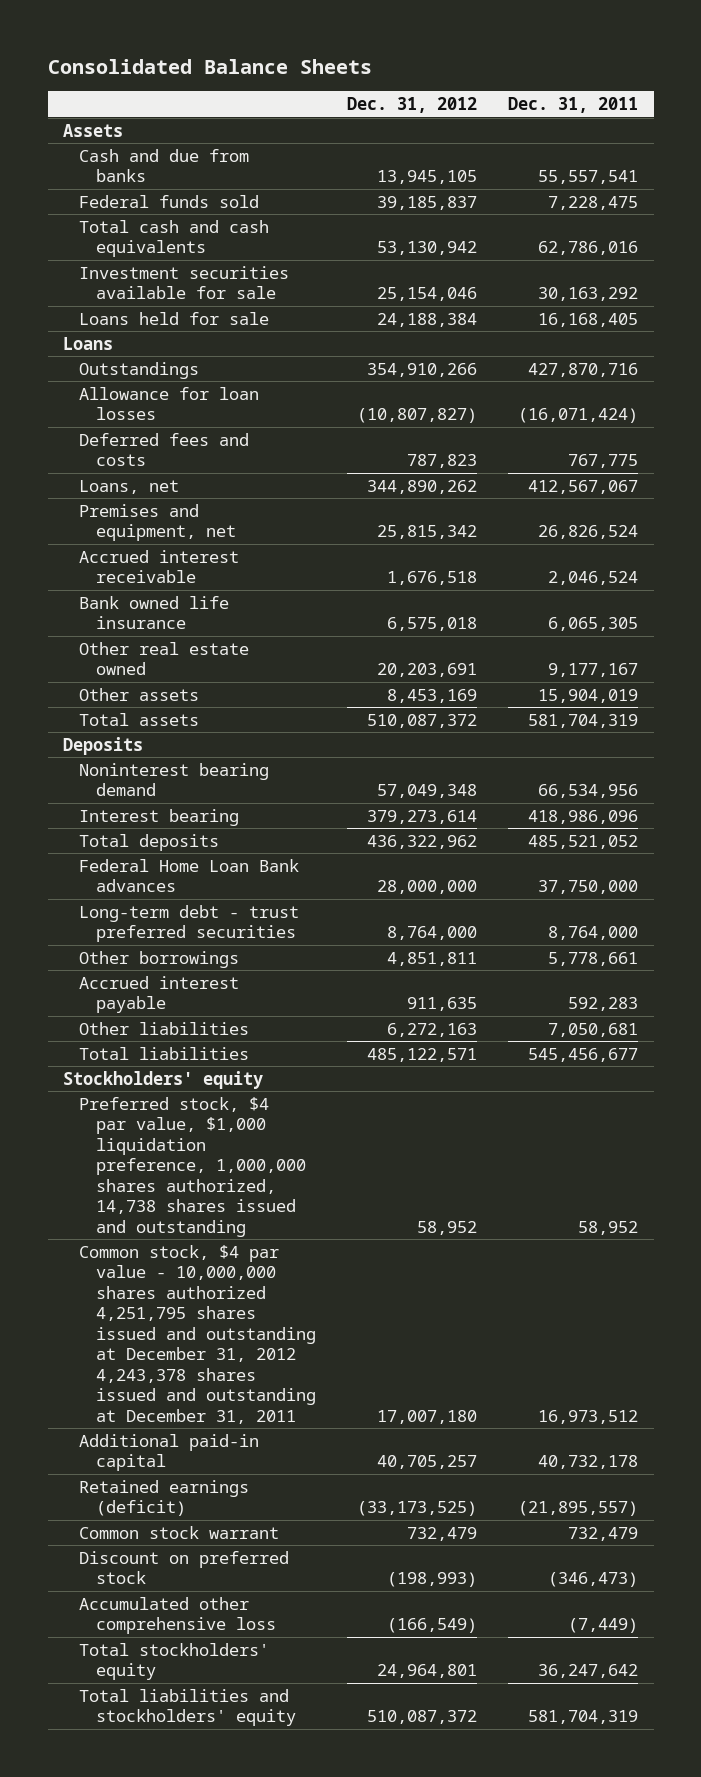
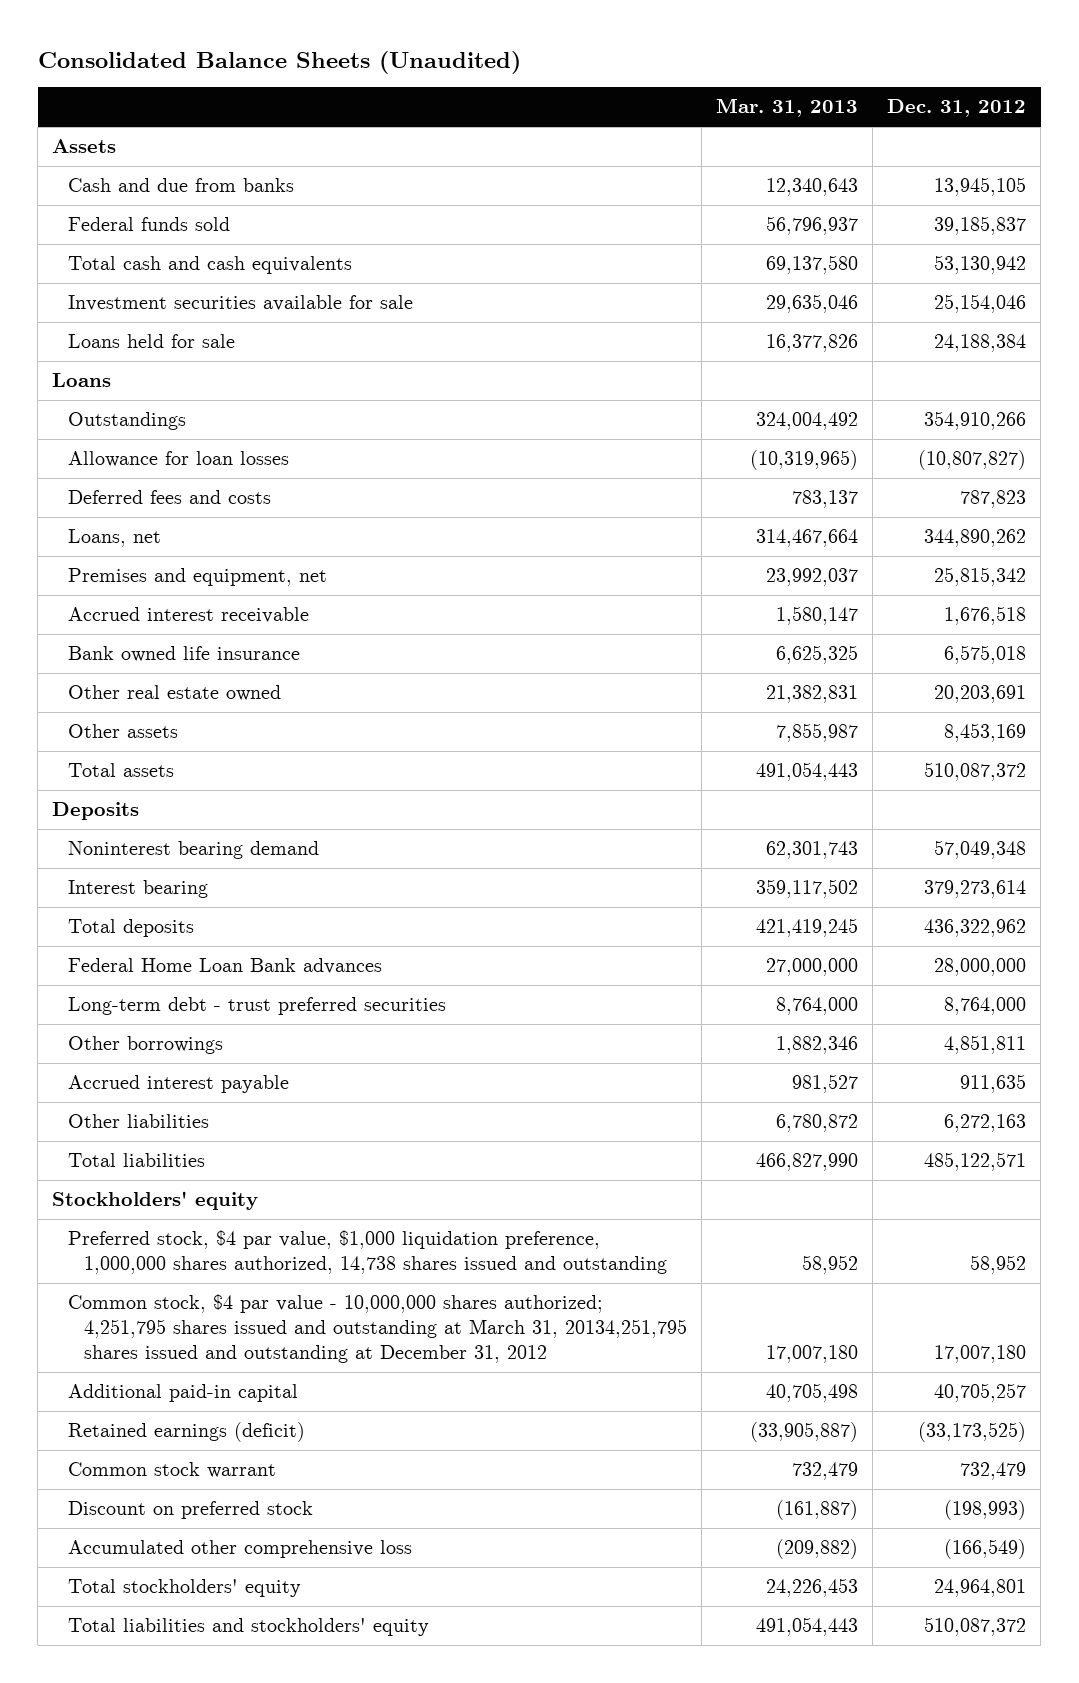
- Consolidated Balance Sheets
+ Consolidated Balance Sheets (Unaudited)
- | Dec. 31, 2012 | Dec. 31, 2011
+ | Mar. 31, 2013 | Dec. 31, 2012
- Common stock, $4 par value - 10,000,000 shares authorized 4,251,795 shares issued and outstanding at December 31, 2012 4,243,378 shares issued and outstanding at December 31, 2011 | 17,007,180 | 16,973,512
+ Common stock, $4 par value - 10,000,000 shares authorized; 4,251,795 shares issued and outstanding at March 31, 20134,251,795 shares issued and outstanding at December 31, 2012 | 17,007,180 | 17,007,180

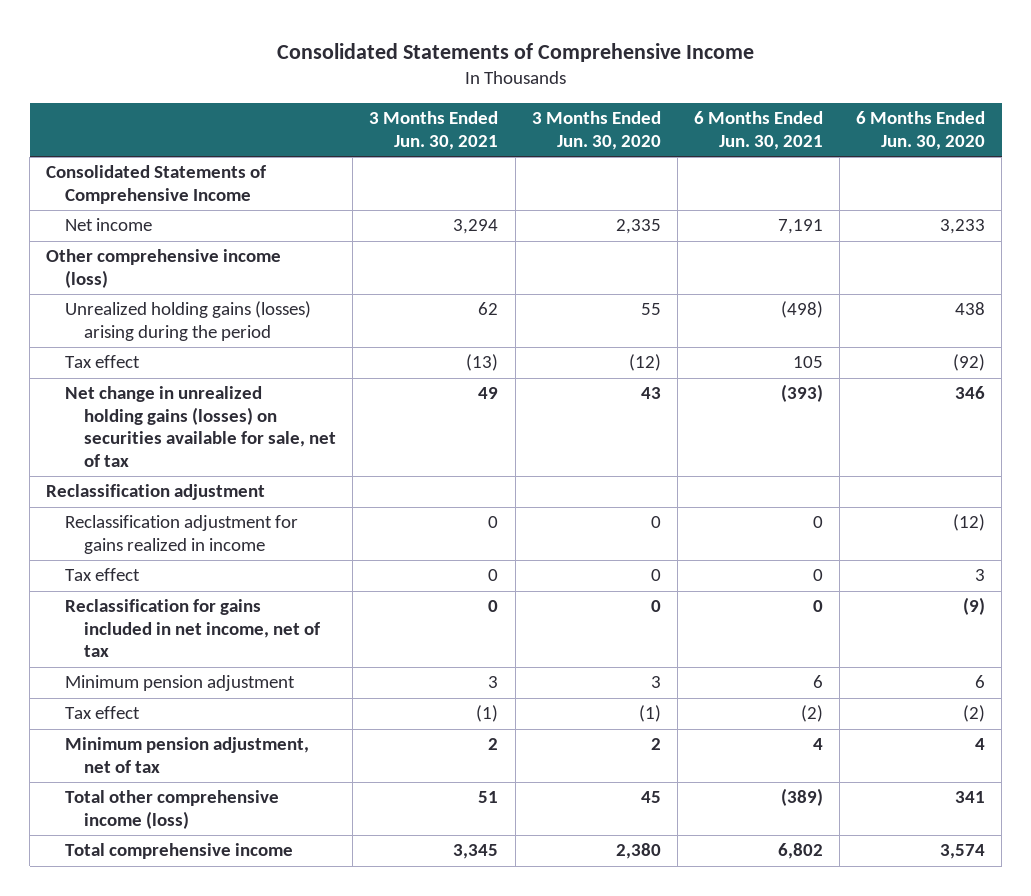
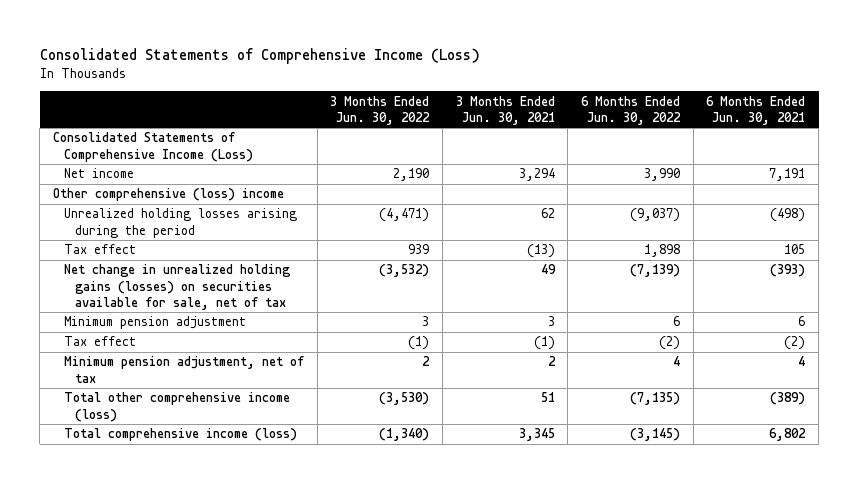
- Consolidated Statements of Comprehensive Income
+ Consolidated Statements of Comprehensive Income (Loss)
- | 3 Months Ended Jun. 30, 2021 | 3 Months Ended Jun. 30, 2020 | 6 Months Ended Jun. 30, 2021 | 6 Months Ended Jun. 30, 2020
+ | 3 Months Ended Jun. 30, 2022 | 3 Months Ended Jun. 30, 2021 | 6 Months Ended Jun. 30, 2022 | 6 Months Ended Jun. 30, 2021
- Consolidated Statements of Comprehensive Income
+ Consolidated Statements of Comprehensive Income (Loss)
- Other comprehensive income (loss)
- Unrealized holding gains (losses) arising during the period | 62 | 55 | (498) | 438
+ Other comprehensive (loss) income
+ Unrealized holding losses arising during the period | (4,471) | 62 | (9,037) | (498)
- Reclassification adjustment
- Reclassification adjustment for gains realized in income | 0 | 0 | 0 | (12)
- Tax effect | 0 | 0 | 0 | 3
- Reclassification for gains included in net income, net of tax | 0 | 0 | 0 | (9)
- Total comprehensive income | 3,345 | 2,380 | 6,802 | 3,574
+ Total comprehensive income (loss) | (1,340) | 3,345 | (3,145) | 6,802

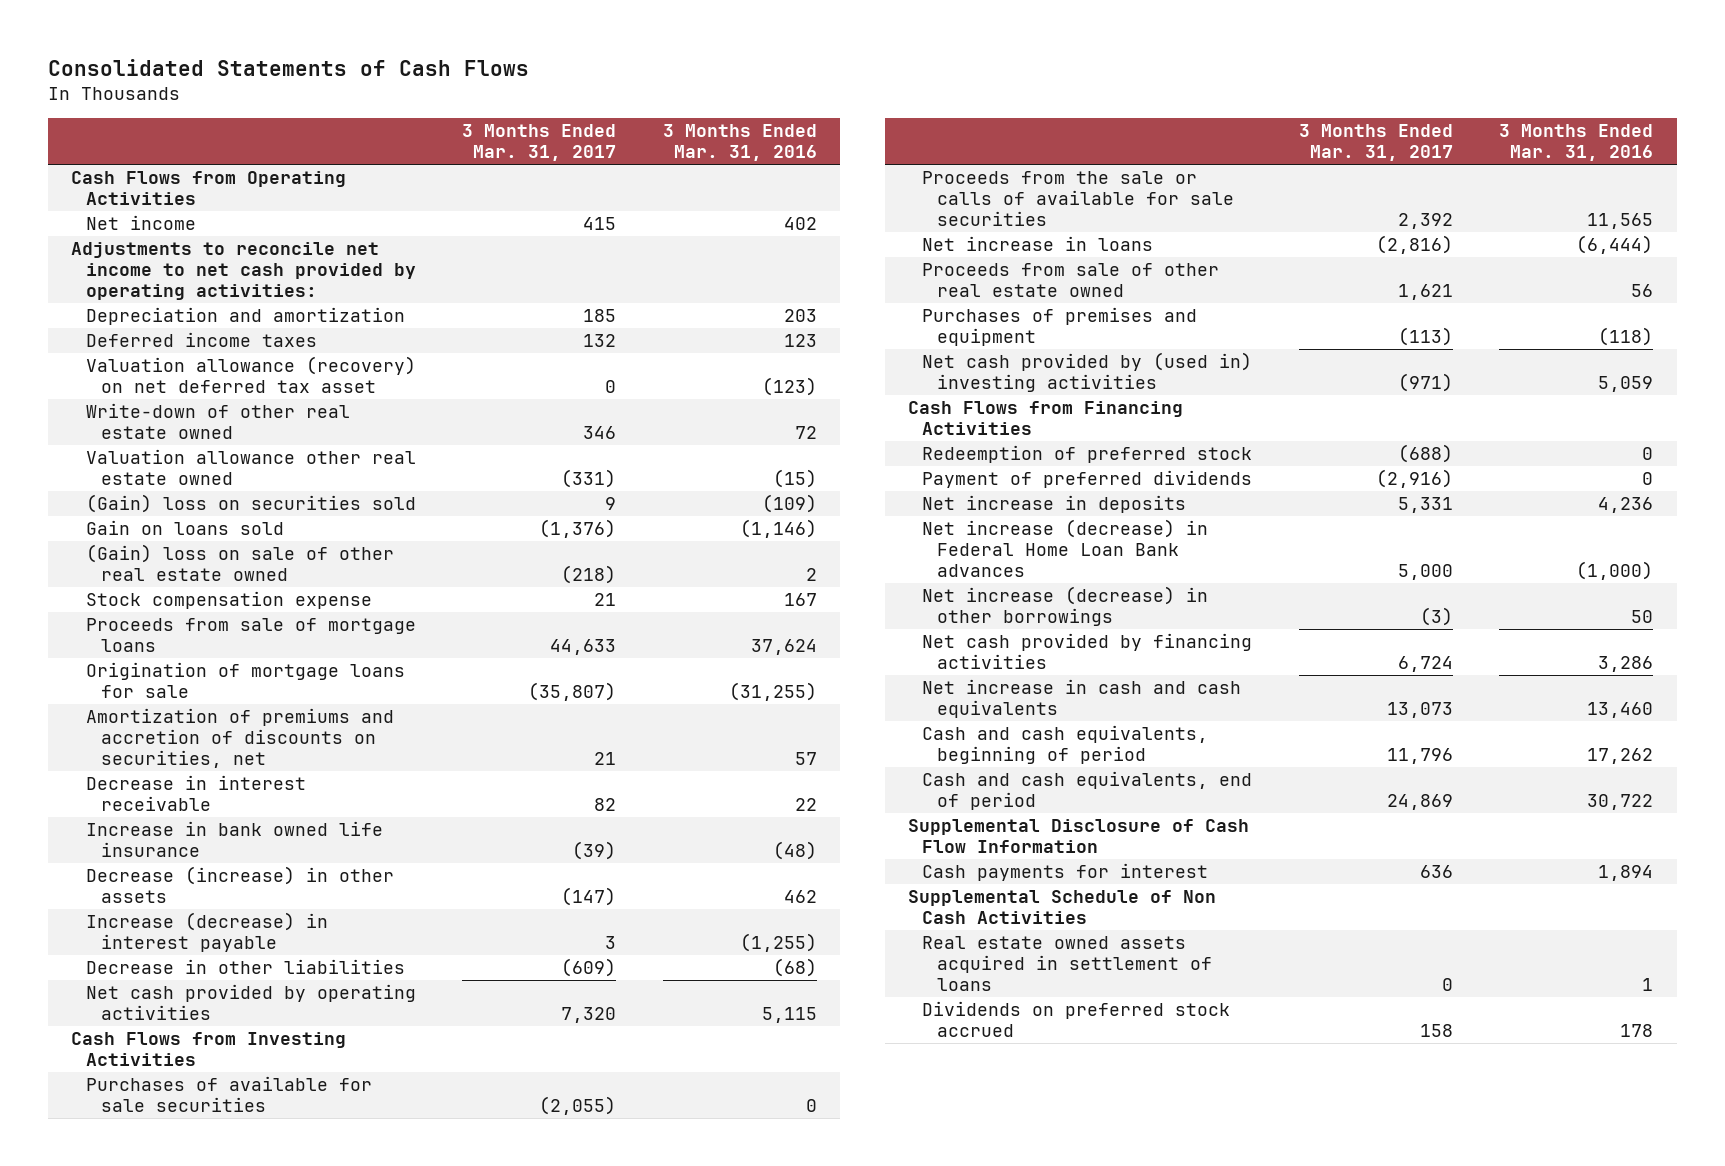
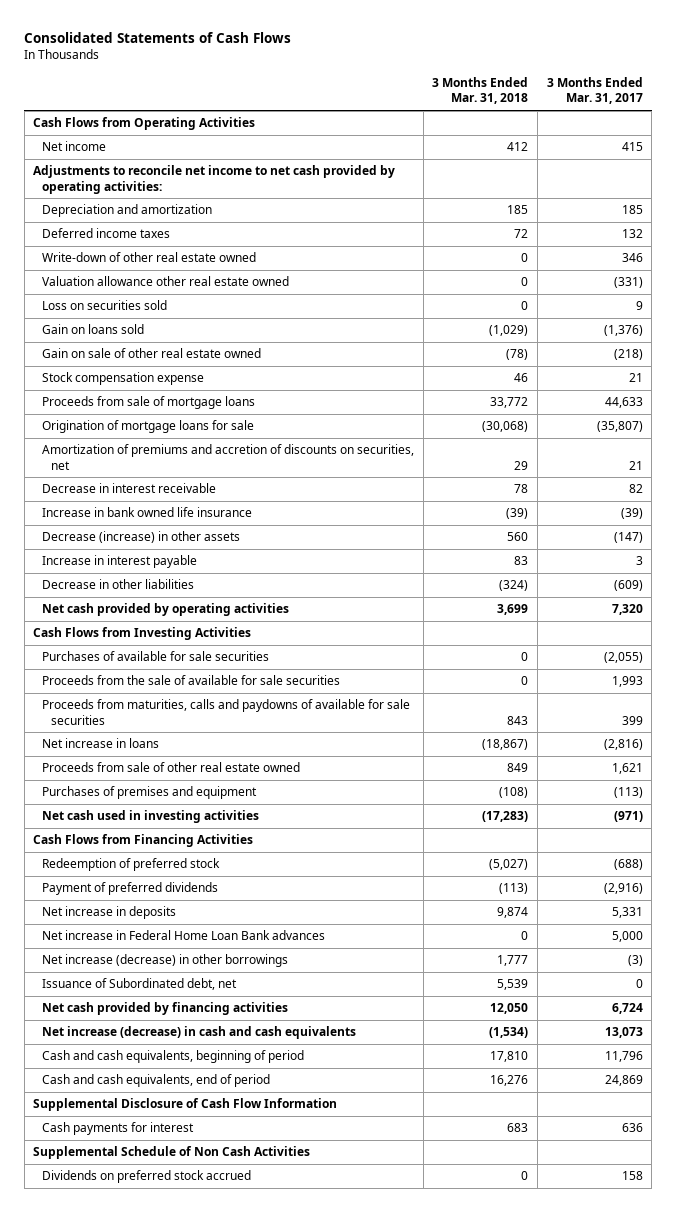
- | 3 Months Ended Mar. 31, 2017 | 3 Months Ended Mar. 31, 2016
+ | 3 Months Ended Mar. 31, 2018 | 3 Months Ended Mar. 31, 2017
- Valuation allowance (recovery) on net deferred tax asset | 0 | (123)
- (Gain) loss on securities sold | 9 | (109)
+ Loss on securities sold | 0 | 9
- (Gain) loss on sale of other real estate owned | (218) | 2
+ Gain on sale of other real estate owned | (78) | (218)
- Increase (decrease) in interest payable | 3 | (1,255)
+ Increase in interest payable | 83 | 3
- Proceeds from the sale or calls of available for sale securities | 2,392 | 11,565
+ Proceeds from the sale of available for sale securities | 0 | 1,993
+ Proceeds from maturities, calls and paydowns of available for sale securities | 843 | 399
- Net cash provided by (used in) investing activities | (971) | 5,059
+ Net cash used in investing activities | (17,283) | (971)
- Net increase (decrease) in Federal Home Loan Bank advances | 5,000 | (1,000)
+ Net increase in Federal Home Loan Bank advances | 0 | 5,000
+ Issuance of Subordinated debt, net | 5,539 | 0
- Net increase in cash and cash equivalents | 13,073 | 13,460
+ Net increase (decrease) in cash and cash equivalents | (1,534) | 13,073
- Real estate owned assets acquired in settlement of loans | 0 | 1

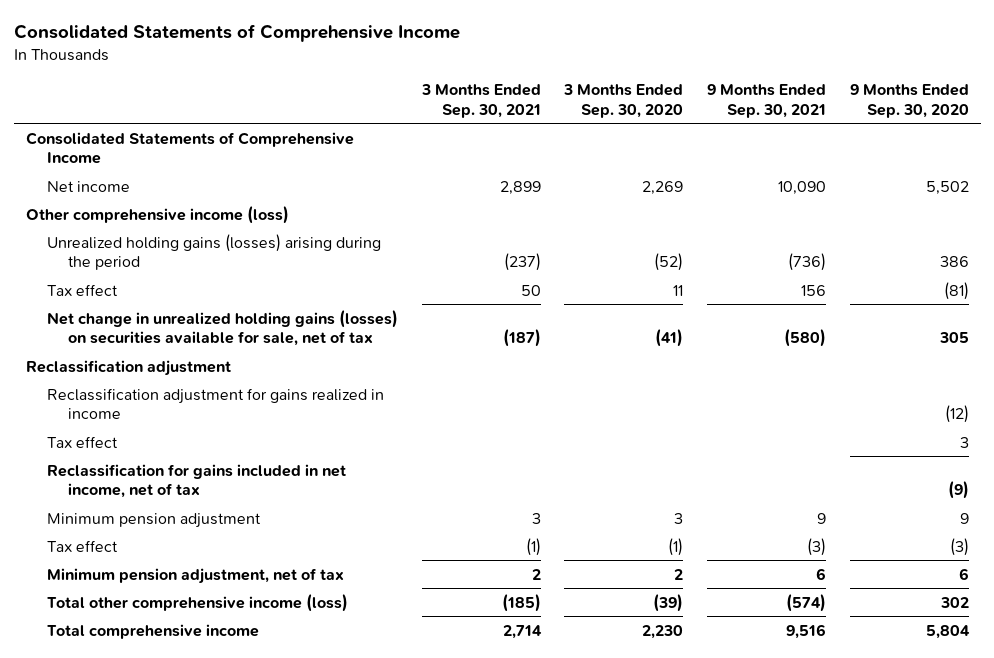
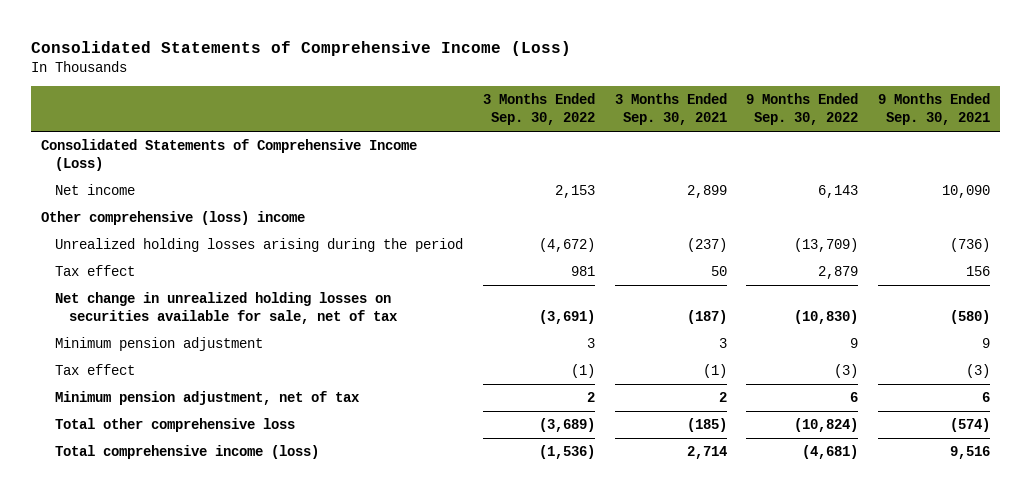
- Consolidated Statements of Comprehensive Income
+ Consolidated Statements of Comprehensive Income (Loss)
- | 3 Months Ended Sep. 30, 2021 | 3 Months Ended Sep. 30, 2020 | 9 Months Ended Sep. 30, 2021 | 9 Months Ended Sep. 30, 2020
+ | 3 Months Ended Sep. 30, 2022 | 3 Months Ended Sep. 30, 2021 | 9 Months Ended Sep. 30, 2022 | 9 Months Ended Sep. 30, 2021
- Consolidated Statements of Comprehensive Income
+ Consolidated Statements of Comprehensive Income (Loss)
- Other comprehensive income (loss)
- Unrealized holding gains (losses) arising during the period | (237) | (52) | (736) | 386
+ Other comprehensive (loss) income
+ Unrealized holding losses arising during the period | (4,672) | (237) | (13,709) | (736)
- Net change in unrealized holding gains (losses) on securities available for sale, net of tax | (187) | (41) | (580) | 305
- Reclassification adjustment
- Reclassification adjustment for gains realized in income | | | | (12)
- Tax effect | | | | 3
- Reclassification for gains included in net income, net of tax | | | | (9)
+ Net change in unrealized holding losses on securities available for sale, net of tax | (3,691) | (187) | (10,830) | (580)
- Total other comprehensive income (loss) | (185) | (39) | (574) | 302
- Total comprehensive income | 2,714 | 2,230 | 9,516 | 5,804
+ Total other comprehensive loss | (3,689) | (185) | (10,824) | (574)
+ Total comprehensive income (loss) | (1,536) | 2,714 | (4,681) | 9,516

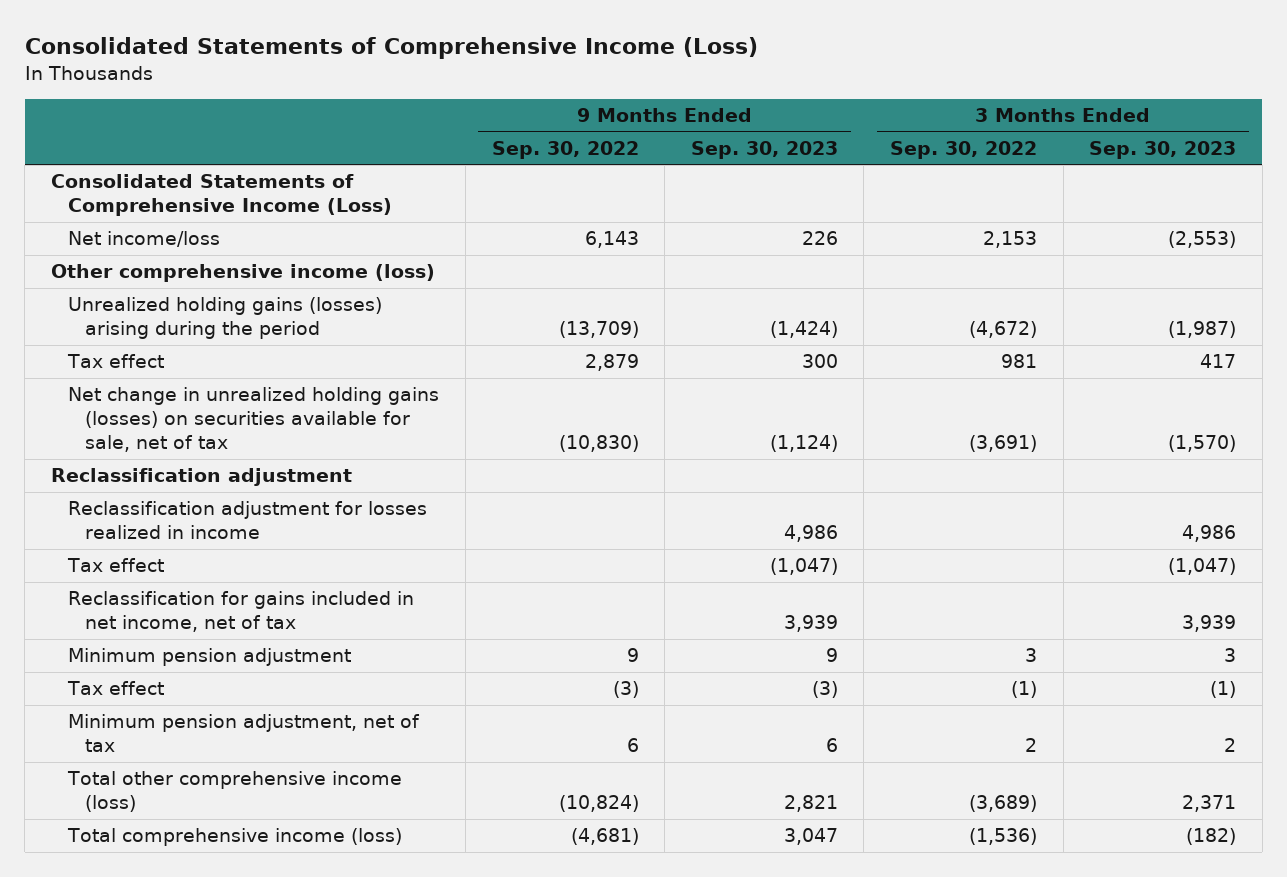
- | 3 Months Ended Sep. 30, 2022 | 3 Months Ended Sep. 30, 2021 | 9 Months Ended Sep. 30, 2022 | 9 Months Ended Sep. 30, 2021
+ | 9 Months Ended Sep. 30, 2022 | 9 Months Ended Sep. 30, 2023 | 3 Months Ended Sep. 30, 2022 | 3 Months Ended Sep. 30, 2023
- Net income | 2,153 | 2,899 | 6,143 | 10,090
- Other comprehensive (loss) income
- Unrealized holding losses arising during the period | (4,672) | (237) | (13,709) | (736)
+ Net income/loss | 6,143 | 226 | 2,153 | (2,553)
+ Other comprehensive income (loss)
+ Unrealized holding gains (losses) arising during the period | (13,709) | (1,424) | (4,672) | (1,987)
- Net change in unrealized holding losses on securities available for sale, net of tax | (3,691) | (187) | (10,830) | (580)
+ Net change in unrealized holding gains (losses) on securities available for sale, net of tax | (10,830) | (1,124) | (3,691) | (1,570)
+ Reclassification adjustment
+ Reclassification adjustment for losses realized in income | | 4,986 | | 4,986
+ Tax effect | | (1,047) | | (1,047)
+ Reclassification for gains included in net income, net of tax | | 3,939 | | 3,939
- Total other comprehensive loss | (3,689) | (185) | (10,824) | (574)
+ Total other comprehensive income (loss) | (10,824) | 2,821 | (3,689) | 2,371

